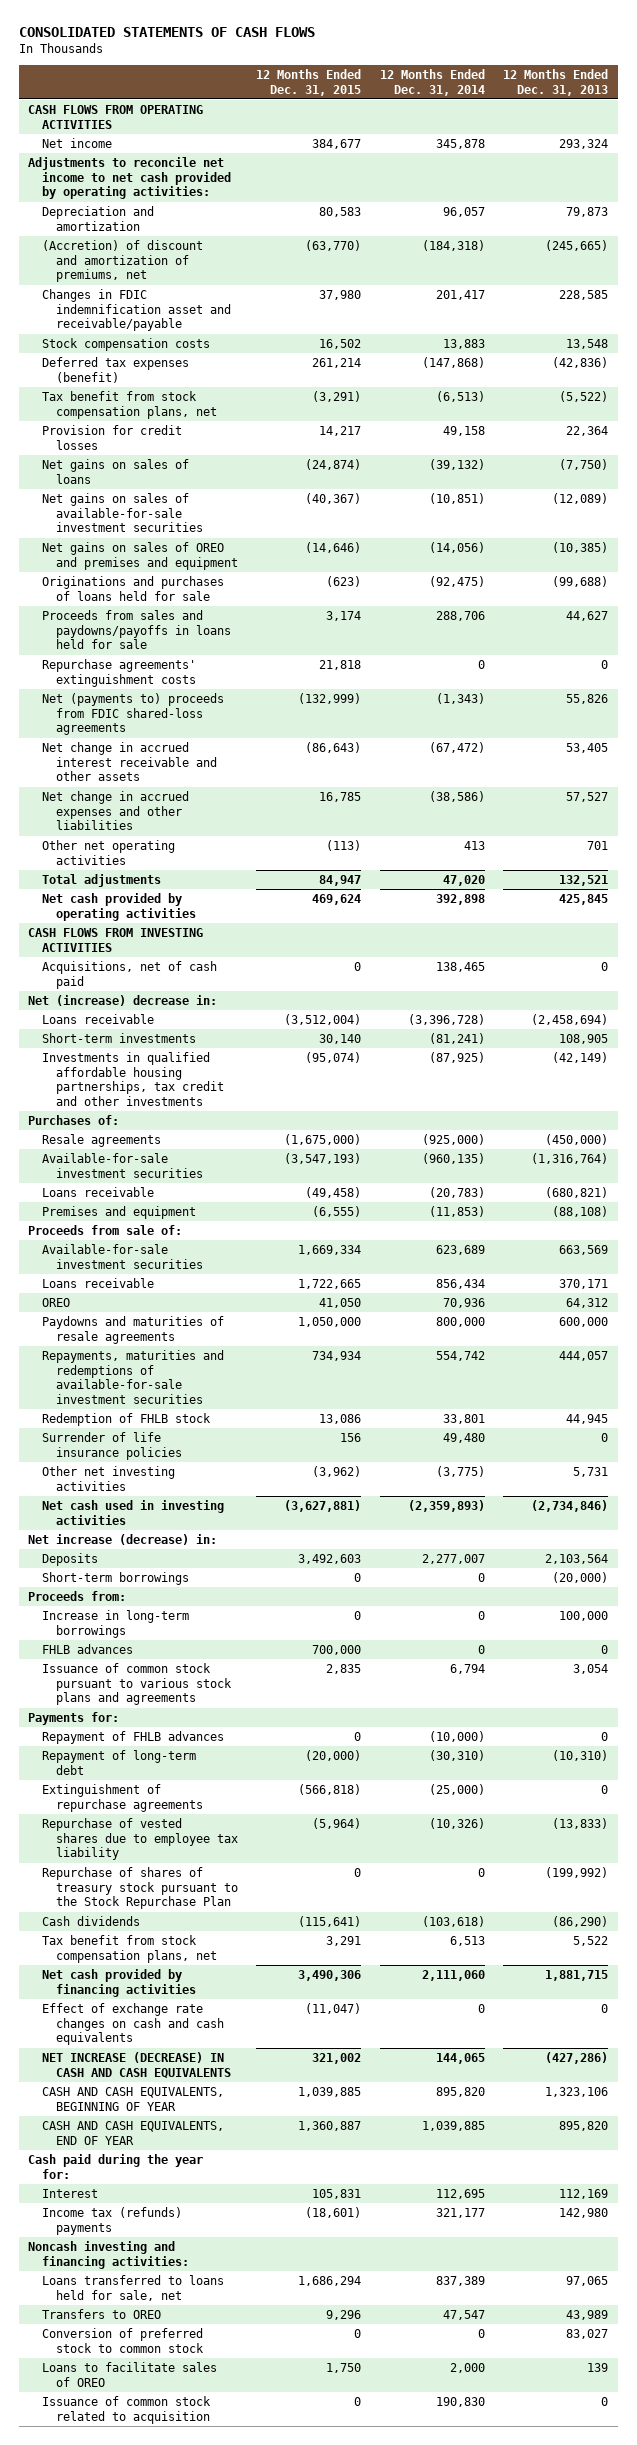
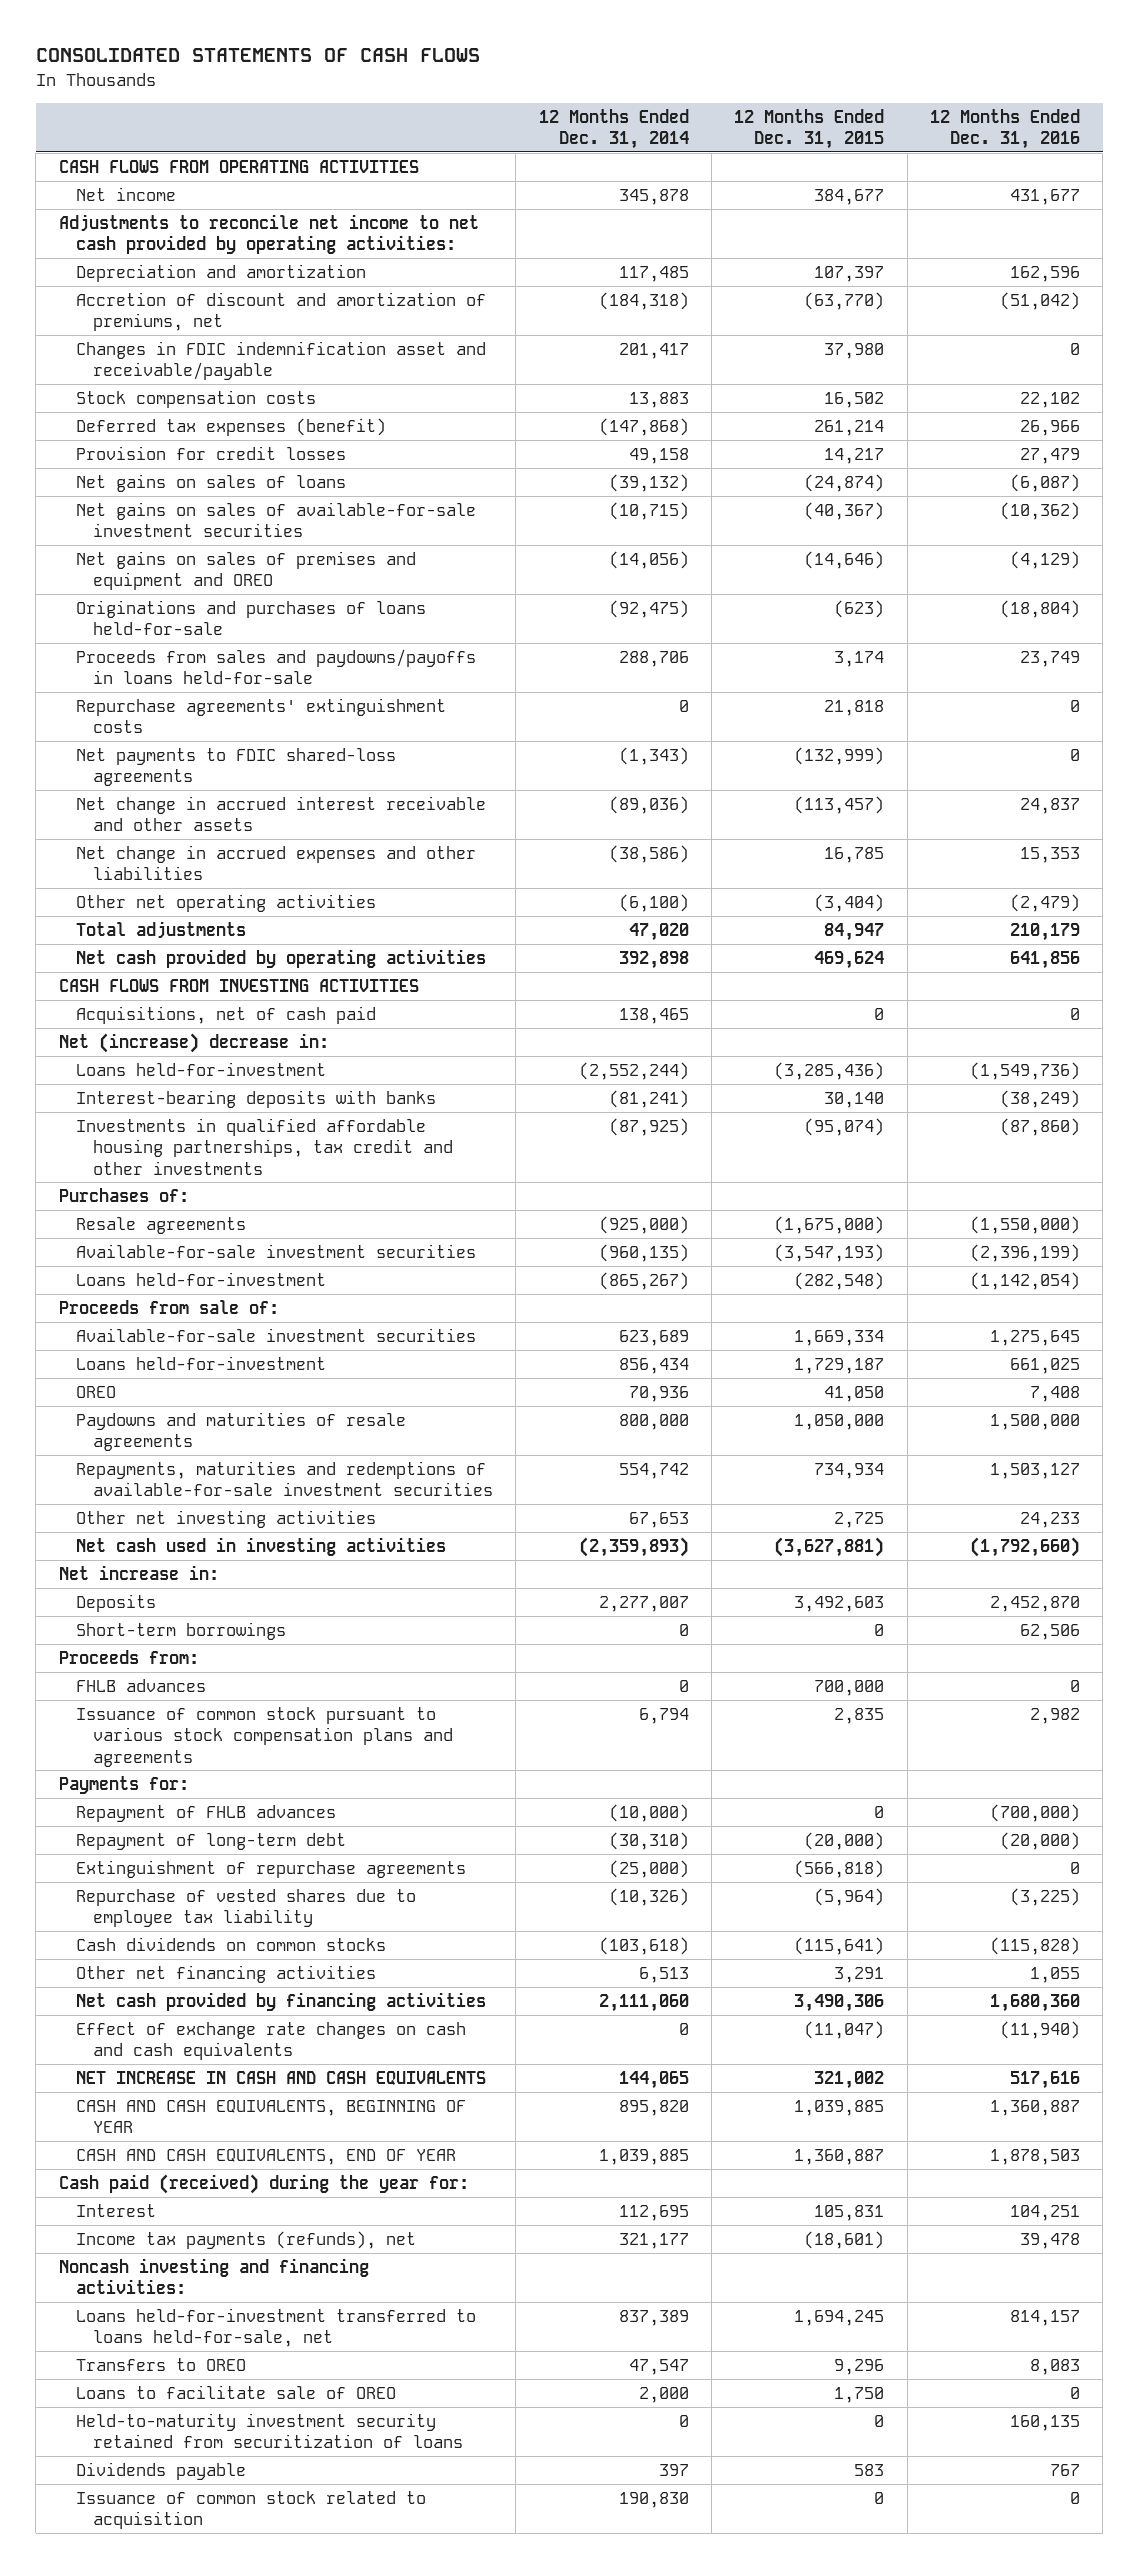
- | 12 Months Ended Dec. 31, 2015 | 12 Months Ended Dec. 31, 2014 | 12 Months Ended Dec. 31, 2013
+ | 12 Months Ended Dec. 31, 2014 | 12 Months Ended Dec. 31, 2015 | 12 Months Ended Dec. 31, 2016
- Depreciation and amortization | 80,583 | 96,057 | 79,873
- (Accretion) of discount and amortization of premiums, net | (63,770) | (184,318) | (245,665)
+ Depreciation and amortization | 117,485 | 107,397 | 162,596
+ Accretion of discount and amortization of premiums, net | (184,318) | (63,770) | (51,042)
- Tax benefit from stock compensation plans, net | (3,291) | (6,513) | (5,522)
- Net gains on sales of available-for-sale investment securities | (40,367) | (10,851) | (12,089)
- Net gains on sales of OREO and premises and equipment | (14,646) | (14,056) | (10,385)
- Originations and purchases of loans held for sale | (623) | (92,475) | (99,688)
- Proceeds from sales and paydowns/payoffs in loans held for sale | 3,174 | 288,706 | 44,627
+ Net gains on sales of available-for-sale investment securities | (10,715) | (40,367) | (10,362)
+ Net gains on sales of premises and equipment and OREO | (14,056) | (14,646) | (4,129)
+ Originations and purchases of loans held-for-sale | (92,475) | (623) | (18,804)
+ Proceeds from sales and paydowns/payoffs in loans held-for-sale | 288,706 | 3,174 | 23,749
- Net (payments to) proceeds from FDIC shared-loss agreements | (132,999) | (1,343) | 55,826
- Net change in accrued interest receivable and other assets | (86,643) | (67,472) | 53,405
+ Net payments to FDIC shared-loss agreements | (1,343) | (132,999) | 0
+ Net change in accrued interest receivable and other assets | (89,036) | (113,457) | 24,837
- Other net operating activities | (113) | 413 | 701
+ Other net operating activities | (6,100) | (3,404) | (2,479)
- Loans receivable | (3,512,004) | (3,396,728) | (2,458,694)
- Short-term investments | 30,140 | (81,241) | 108,905
+ Loans held-for-investment | (2,552,244) | (3,285,436) | (1,549,736)
+ Interest-bearing deposits with banks | (81,241) | 30,140 | (38,249)
- Loans receivable | (49,458) | (20,783) | (680,821)
- Premises and equipment | (6,555) | (11,853) | (88,108)
+ Loans held-for-investment | (865,267) | (282,548) | (1,142,054)
- Loans receivable | 1,722,665 | 856,434 | 370,171
+ Loans held-for-investment | 856,434 | 1,729,187 | 661,025
- Redemption of FHLB stock | 13,086 | 33,801 | 44,945
- Surrender of life insurance policies | 156 | 49,480 | 0
- Other net investing activities | (3,962) | (3,775) | 5,731
+ Other net investing activities | 67,653 | 2,725 | 24,233
- Net increase (decrease) in:
+ Net increase in:
- Increase in long-term borrowings | 0 | 0 | 100,000
- Issuance of common stock pursuant to various stock plans and agreements | 2,835 | 6,794 | 3,054
+ Issuance of common stock pursuant to various stock compensation plans and agreements | 6,794 | 2,835 | 2,982
- Repurchase of shares of treasury stock pursuant to the Stock Repurchase Plan | 0 | 0 | (199,992)
- Cash dividends | (115,641) | (103,618) | (86,290)
- Tax benefit from stock compensation plans, net | 3,291 | 6,513 | 5,522
+ Cash dividends on common stocks | (103,618) | (115,641) | (115,828)
+ Other net financing activities | 6,513 | 3,291 | 1,055
- NET INCREASE (DECREASE) IN CASH AND CASH EQUIVALENTS | 321,002 | 144,065 | (427,286)
+ NET INCREASE IN CASH AND CASH EQUIVALENTS | 144,065 | 321,002 | 517,616
- Cash paid during the year for:
+ Cash paid (received) during the year for:
- Income tax (refunds) payments | (18,601) | 321,177 | 142,980
+ Income tax payments (refunds), net | 321,177 | (18,601) | 39,478
- Loans transferred to loans held for sale, net | 1,686,294 | 837,389 | 97,065
+ Loans held-for-investment transferred to loans held-for-sale, net | 837,389 | 1,694,245 | 814,157
- Conversion of preferred stock to common stock | 0 | 0 | 83,027
- Loans to facilitate sales of OREO | 1,750 | 2,000 | 139
+ Loans to facilitate sale of OREO | 2,000 | 1,750 | 0
+ Held-to-maturity investment security retained from securitization of loans | 0 | 0 | 160,135
+ Dividends payable | 397 | 583 | 767

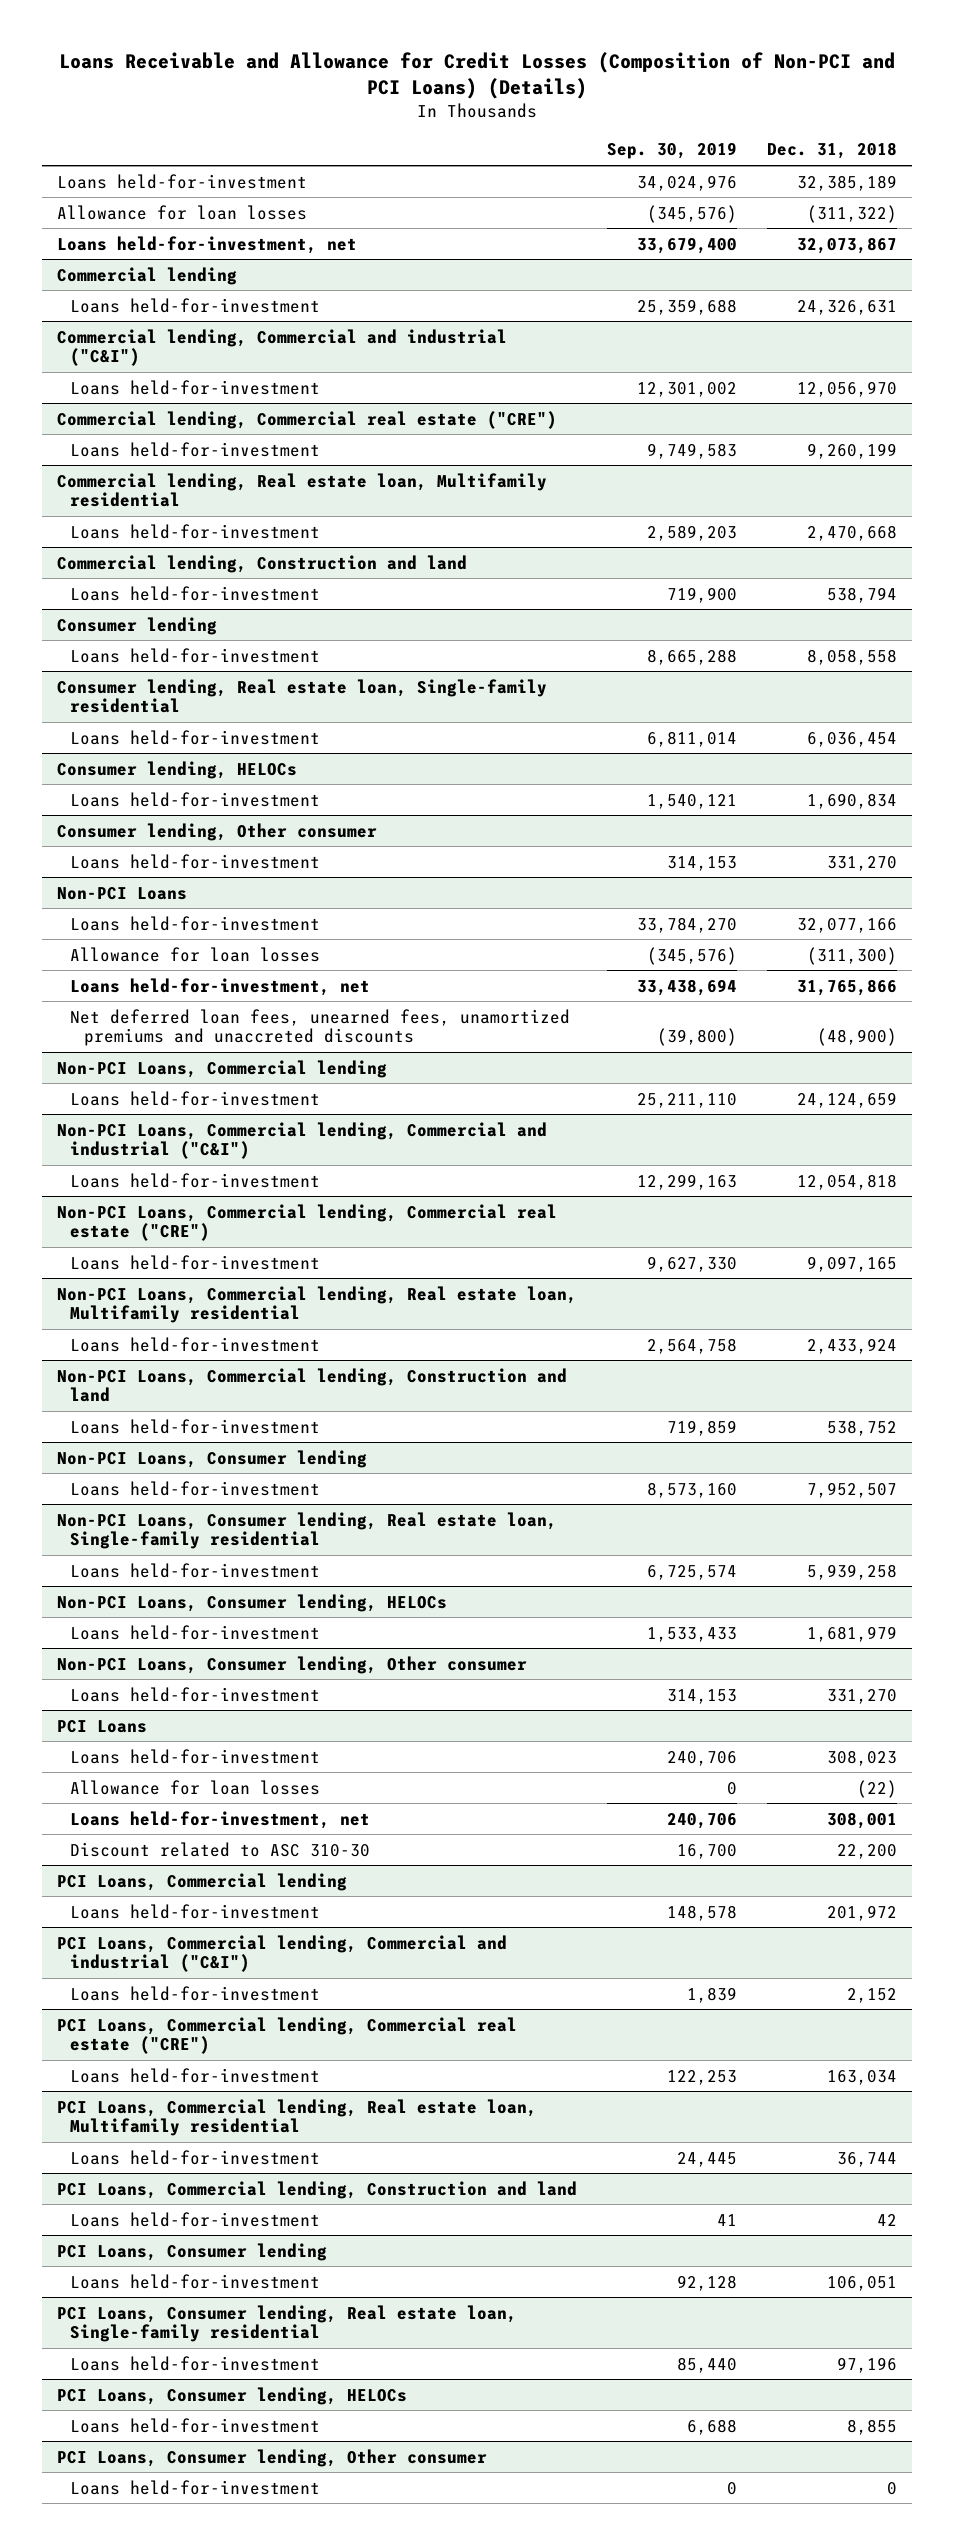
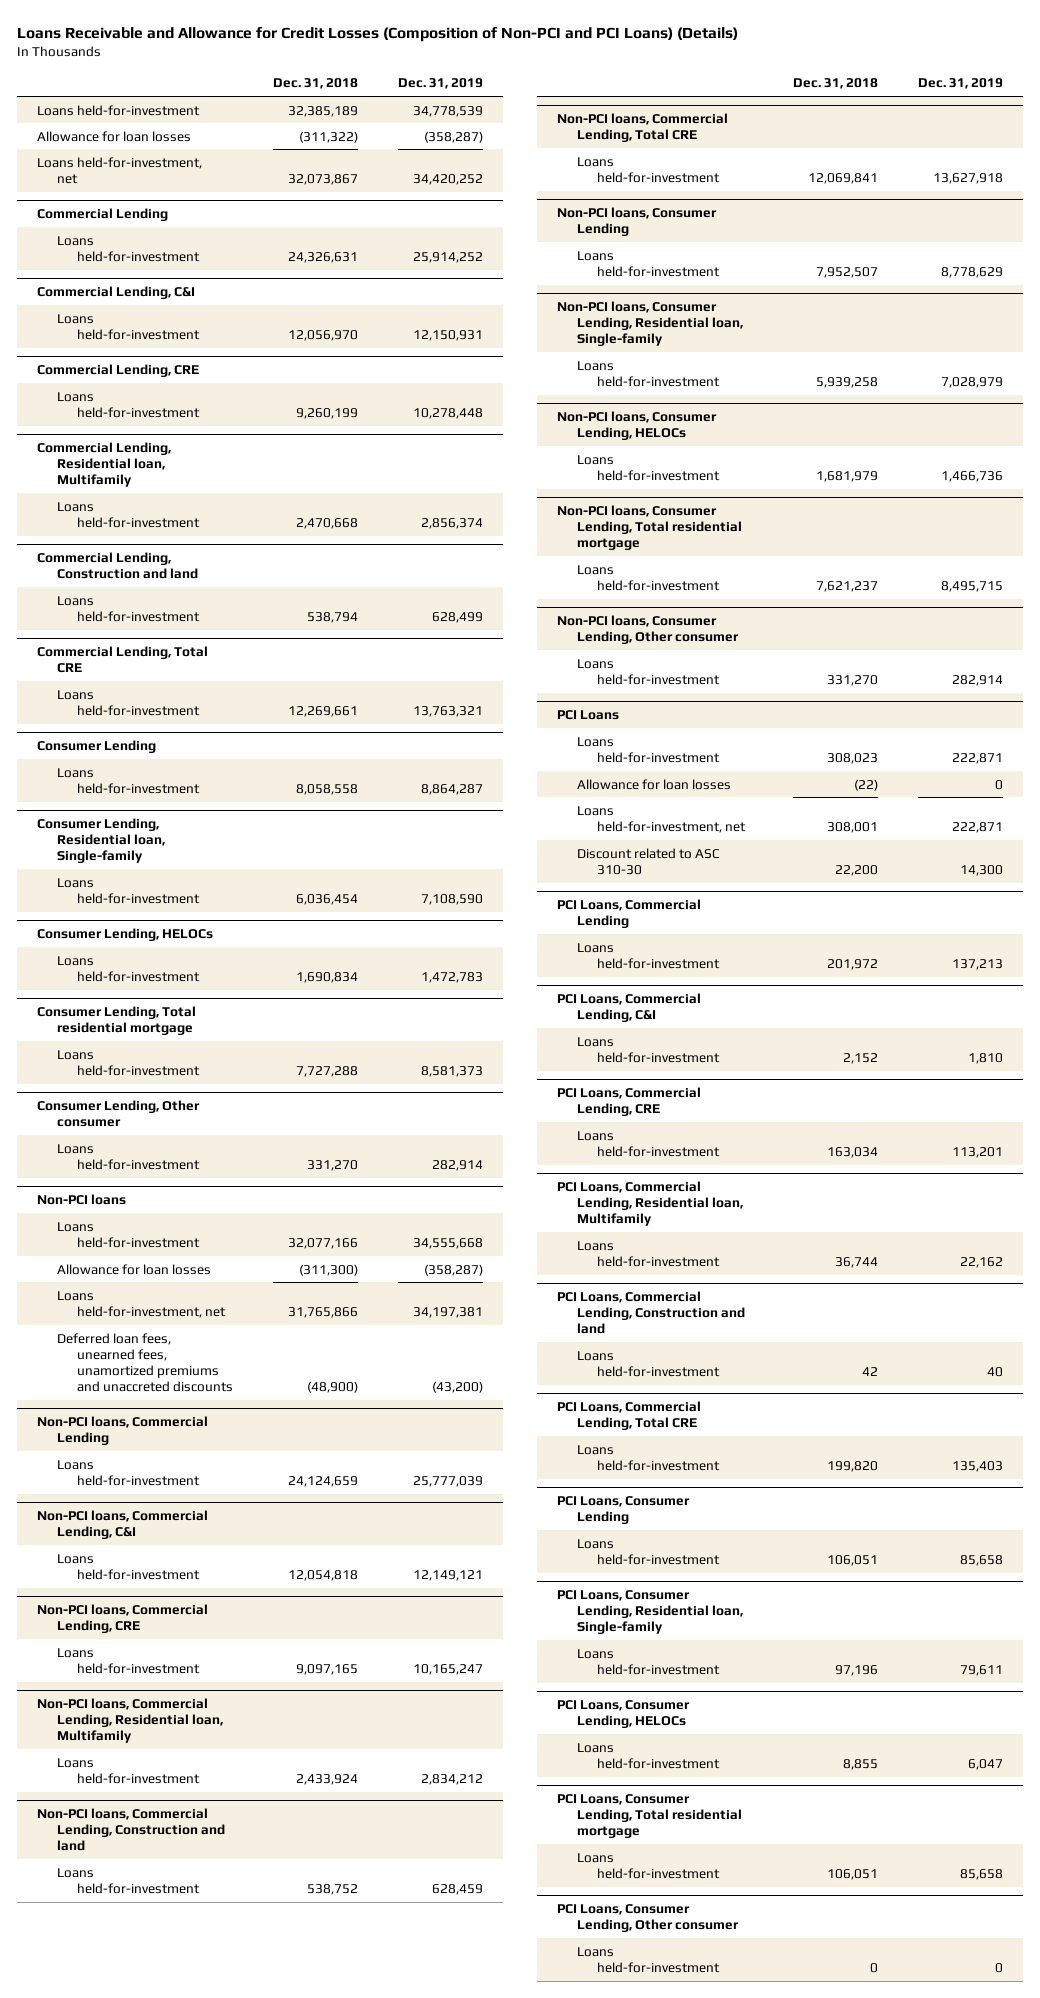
- | Sep. 30, 2019 | Dec. 31, 2018
+ | Dec. 31, 2018 | Dec. 31, 2019
- Commercial lending
+ Commercial Lending
- Commercial lending, Commercial and industrial ("C&I")
+ Commercial Lending, C&I
- Commercial lending, Commercial real estate ("CRE")
+ Commercial Lending, CRE
- Commercial lending, Real estate loan, Multifamily residential
+ Commercial Lending, Residential loan, Multifamily
- Commercial lending, Construction and land
+ Commercial Lending, Construction and land
- Consumer lending
+ Commercial Lending, Total CRE
+ Loans held-for-investment | 12,269,661 | 13,763,321
+ Consumer Lending
- Consumer lending, Real estate loan, Single-family residential
+ Consumer Lending, Residential loan, Single-family
- Consumer lending, HELOCs
+ Consumer Lending, HELOCs
- Consumer lending, Other consumer
+ Consumer Lending, Total residential mortgage
+ Loans held-for-investment | 7,727,288 | 8,581,373
+ Consumer Lending, Other consumer
- Non-PCI Loans
+ Non-PCI loans
- Net deferred loan fees, unearned fees, unamortized premiums and unaccreted discounts | (39,800) | (48,900)
- Non-PCI Loans, Commercial lending
+ Deferred loan fees, unearned fees, unamortized premiums and unaccreted discounts | (48,900) | (43,200)
+ Non-PCI loans, Commercial Lending
- Non-PCI Loans, Commercial lending, Commercial and industrial ("C&I")
+ Non-PCI loans, Commercial Lending, C&I
- Non-PCI Loans, Commercial lending, Commercial real estate ("CRE")
+ Non-PCI loans, Commercial Lending, CRE
- Non-PCI Loans, Commercial lending, Real estate loan, Multifamily residential
+ Non-PCI loans, Commercial Lending, Residential loan, Multifamily
- Non-PCI Loans, Commercial lending, Construction and land
+ Non-PCI loans, Commercial Lending, Construction and land
- Non-PCI Loans, Consumer lending
+ Non-PCI loans, Commercial Lending, Total CRE
+ Loans held-for-investment | 12,069,841 | 13,627,918
+ Non-PCI loans, Consumer Lending
- Non-PCI Loans, Consumer lending, Real estate loan, Single-family residential
+ Non-PCI loans, Consumer Lending, Residential loan, Single-family
- Non-PCI Loans, Consumer lending, HELOCs
+ Non-PCI loans, Consumer Lending, HELOCs
- Non-PCI Loans, Consumer lending, Other consumer
+ Non-PCI loans, Consumer Lending, Total residential mortgage
+ Loans held-for-investment | 7,621,237 | 8,495,715
+ Non-PCI loans, Consumer Lending, Other consumer
- PCI Loans, Commercial lending
+ PCI Loans, Commercial Lending
- PCI Loans, Commercial lending, Commercial and industrial ("C&I")
+ PCI Loans, Commercial Lending, C&I
- PCI Loans, Commercial lending, Commercial real estate ("CRE")
+ PCI Loans, Commercial Lending, CRE
- PCI Loans, Commercial lending, Real estate loan, Multifamily residential
+ PCI Loans, Commercial Lending, Residential loan, Multifamily
- PCI Loans, Commercial lending, Construction and land
+ PCI Loans, Commercial Lending, Construction and land
- PCI Loans, Consumer lending
+ PCI Loans, Commercial Lending, Total CRE
+ Loans held-for-investment | 199,820 | 135,403
+ PCI Loans, Consumer Lending
- PCI Loans, Consumer lending, Real estate loan, Single-family residential
+ PCI Loans, Consumer Lending, Residential loan, Single-family
- PCI Loans, Consumer lending, HELOCs
+ PCI Loans, Consumer Lending, HELOCs
- PCI Loans, Consumer lending, Other consumer
+ PCI Loans, Consumer Lending, Total residential mortgage
+ Loans held-for-investment | 106,051 | 85,658
+ PCI Loans, Consumer Lending, Other consumer

